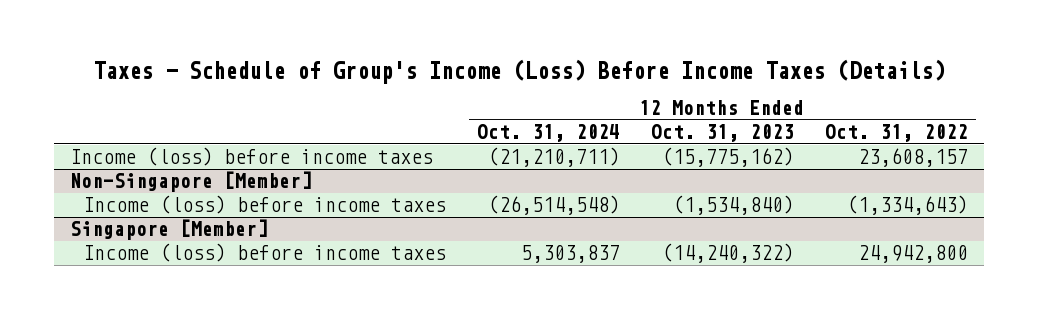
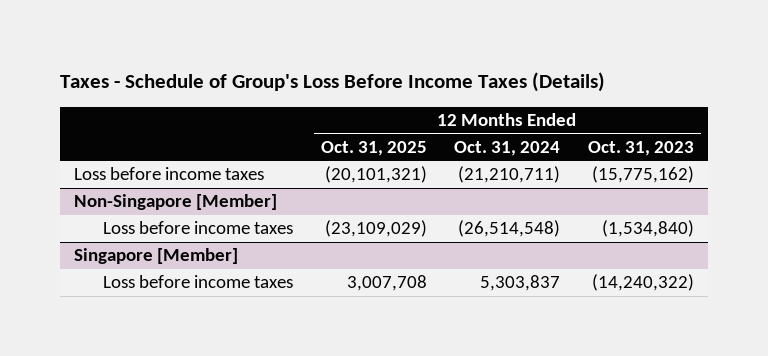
- Taxes - Schedule of Group's Income (Loss) Before Income Taxes (Details)
+ Taxes - Schedule of Group's Loss Before Income Taxes (Details)
- | 12 Months Ended Oct. 31, 2024 | 12 Months Ended Oct. 31, 2023 | 12 Months Ended Oct. 31, 2022
+ | 12 Months Ended Oct. 31, 2025 | 12 Months Ended Oct. 31, 2024 | 12 Months Ended Oct. 31, 2023
- Income (loss) before income taxes | (21,210,711) | (15,775,162) | 23,608,157
+ Loss before income taxes | (20,101,321) | (21,210,711) | (15,775,162)
@ Non-Singapore [Member]
- Income (loss) before income taxes | (26,514,548) | (1,534,840) | (1,334,643)
+ Loss before income taxes | (23,109,029) | (26,514,548) | (1,534,840)
@ Singapore [Member]
- Income (loss) before income taxes | 5,303,837 | (14,240,322) | 24,942,800
+ Loss before income taxes | 3,007,708 | 5,303,837 | (14,240,322)

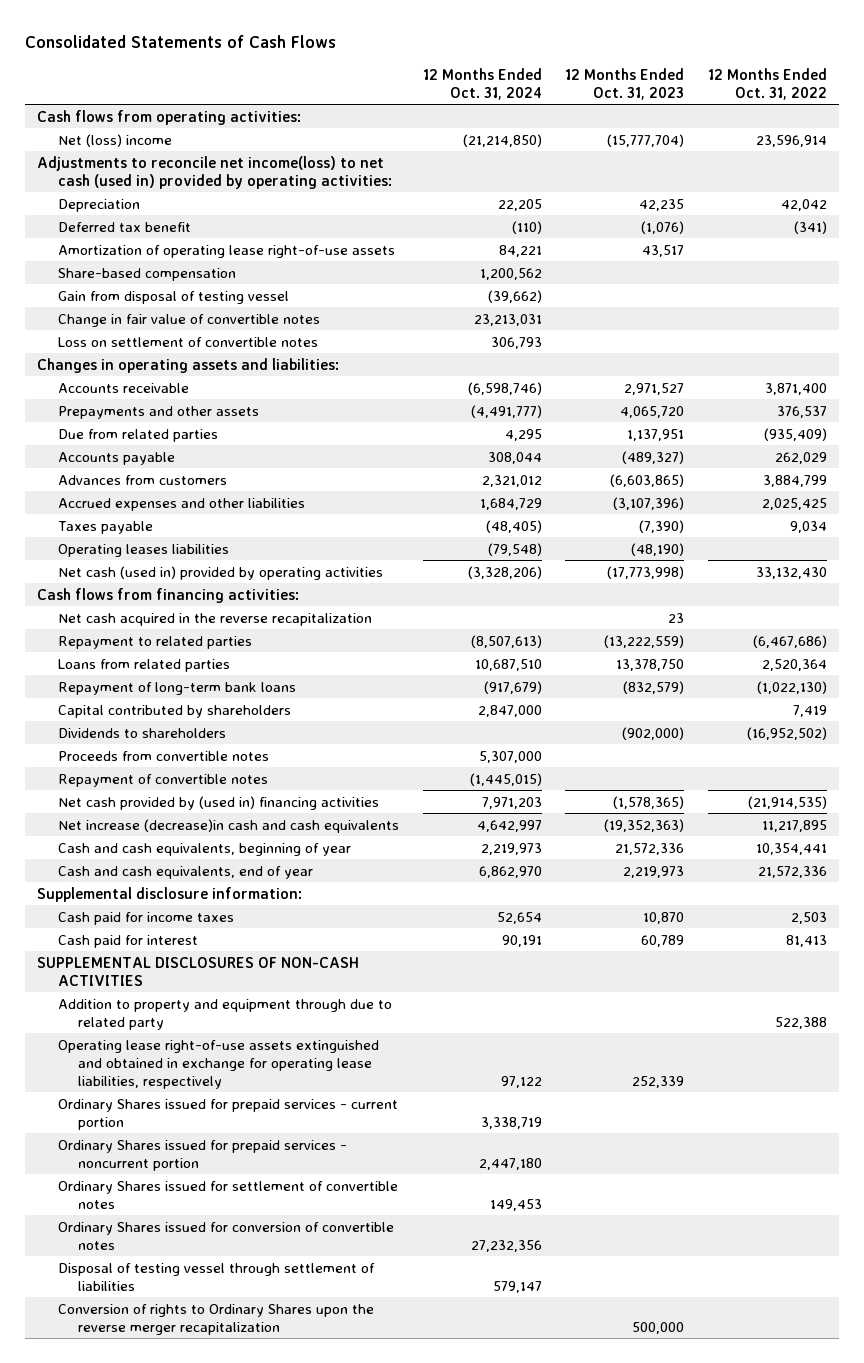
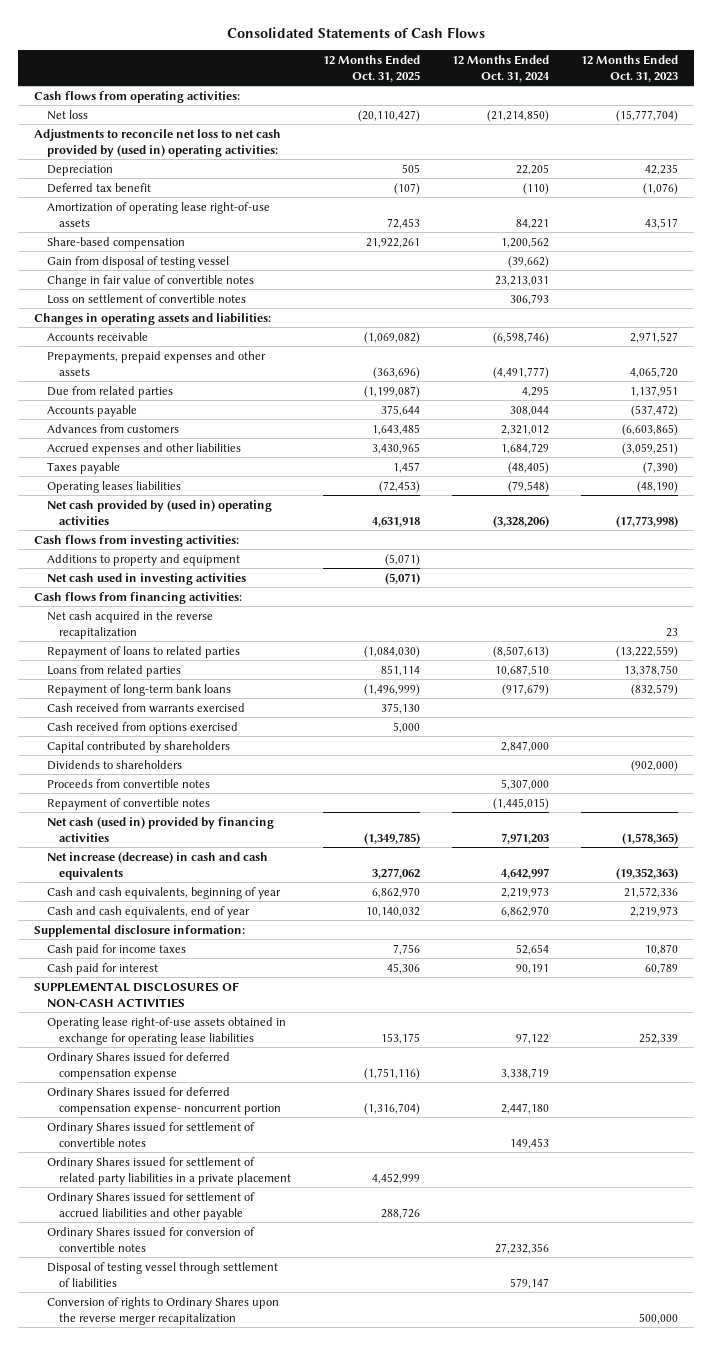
- | 12 Months Ended Oct. 31, 2024 | 12 Months Ended Oct. 31, 2023 | 12 Months Ended Oct. 31, 2022
+ | 12 Months Ended Oct. 31, 2025 | 12 Months Ended Oct. 31, 2024 | 12 Months Ended Oct. 31, 2023
- Net (loss) income | (21,214,850) | (15,777,704) | 23,596,914
- Adjustments to reconcile net income(loss) to net cash (used in) provided by operating activities:
+ Net loss | (20,110,427) | (21,214,850) | (15,777,704)
+ Adjustments to reconcile net loss to net cash provided by (used in) operating activities:
- Prepayments and other assets | (4,491,777) | 4,065,720 | 376,537
+ Prepayments, prepaid expenses and other assets | (363,696) | (4,491,777) | 4,065,720
- Accounts payable | 308,044 | (489,327) | 262,029
+ Accounts payable | 375,644 | 308,044 | (537,472)
- Accrued expenses and other liabilities | 1,684,729 | (3,107,396) | 2,025,425
+ Accrued expenses and other liabilities | 3,430,965 | 1,684,729 | (3,059,251)
- Net cash (used in) provided by operating activities | (3,328,206) | (17,773,998) | 33,132,430
+ Net cash provided by (used in) operating activities | 4,631,918 | (3,328,206) | (17,773,998)
+ Cash flows from investing activities:
+ Additions to property and equipment | (5,071) | |
+ Net cash used in investing activities | (5,071) | |
- Repayment to related parties | (8,507,613) | (13,222,559) | (6,467,686)
+ Repayment of loans to related parties | (1,084,030) | (8,507,613) | (13,222,559)
+ Cash received from warrants exercised | 375,130 | |
+ Cash received from options exercised | 5,000 | |
- Net cash provided by (used in) financing activities | 7,971,203 | (1,578,365) | (21,914,535)
- Net increase (decrease)in cash and cash equivalents | 4,642,997 | (19,352,363) | 11,217,895
+ Net cash (used in) provided by financing activities | (1,349,785) | 7,971,203 | (1,578,365)
+ Net increase (decrease) in cash and cash equivalents | 3,277,062 | 4,642,997 | (19,352,363)
- Addition to property and equipment through due to related party | | | 522,388
- Operating lease right-of-use assets extinguished and obtained in exchange for operating lease liabilities, respectively | 97,122 | 252,339 |
- Ordinary Shares issued for prepaid services - current portion | 3,338,719 | |
- Ordinary Shares issued for prepaid services - noncurrent portion | 2,447,180 | |
+ Operating lease right-of-use assets obtained in exchange for operating lease liabilities | 153,175 | 97,122 | 252,339
+ Ordinary Shares issued for deferred compensation expense | (1,751,116) | 3,338,719 |
+ Ordinary Shares issued for deferred compensation expense- noncurrent portion | (1,316,704) | 2,447,180 |
+ Ordinary Shares issued for settlement of related party liabilities in a private placement | 4,452,999 | |
+ Ordinary Shares issued for settlement of accrued liabilities and other payable | 288,726 | |

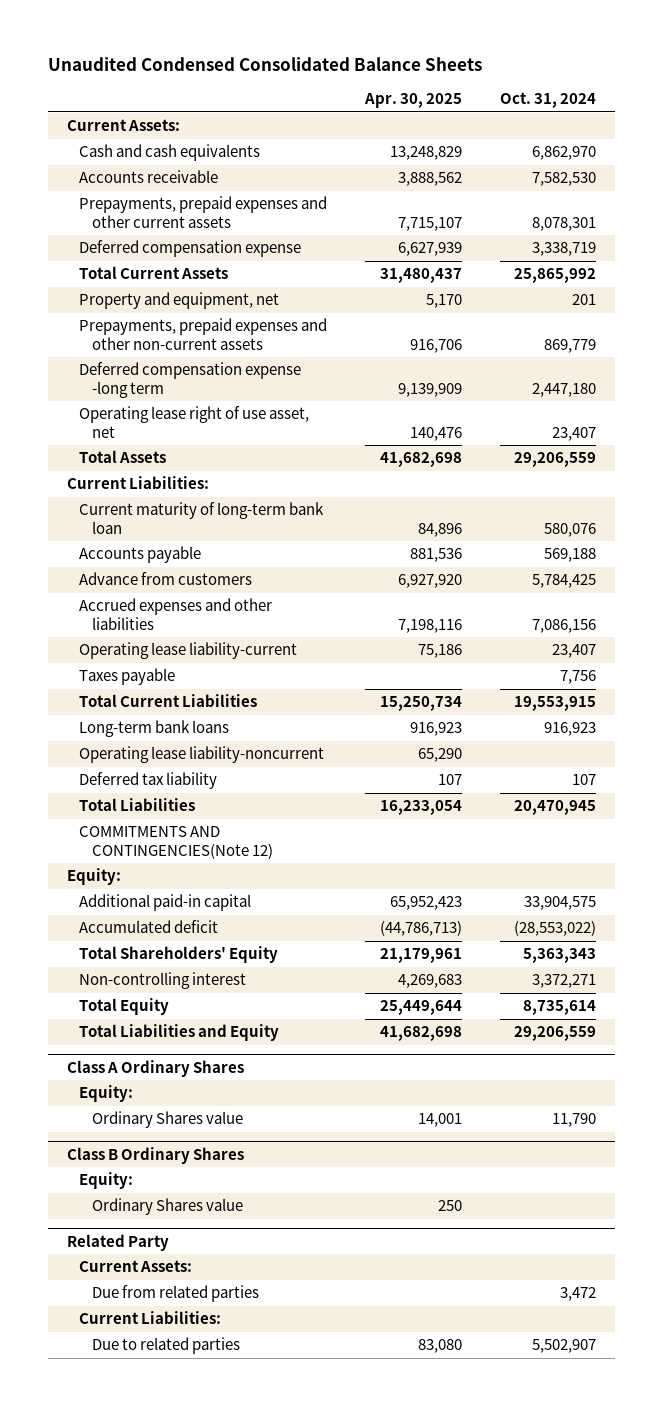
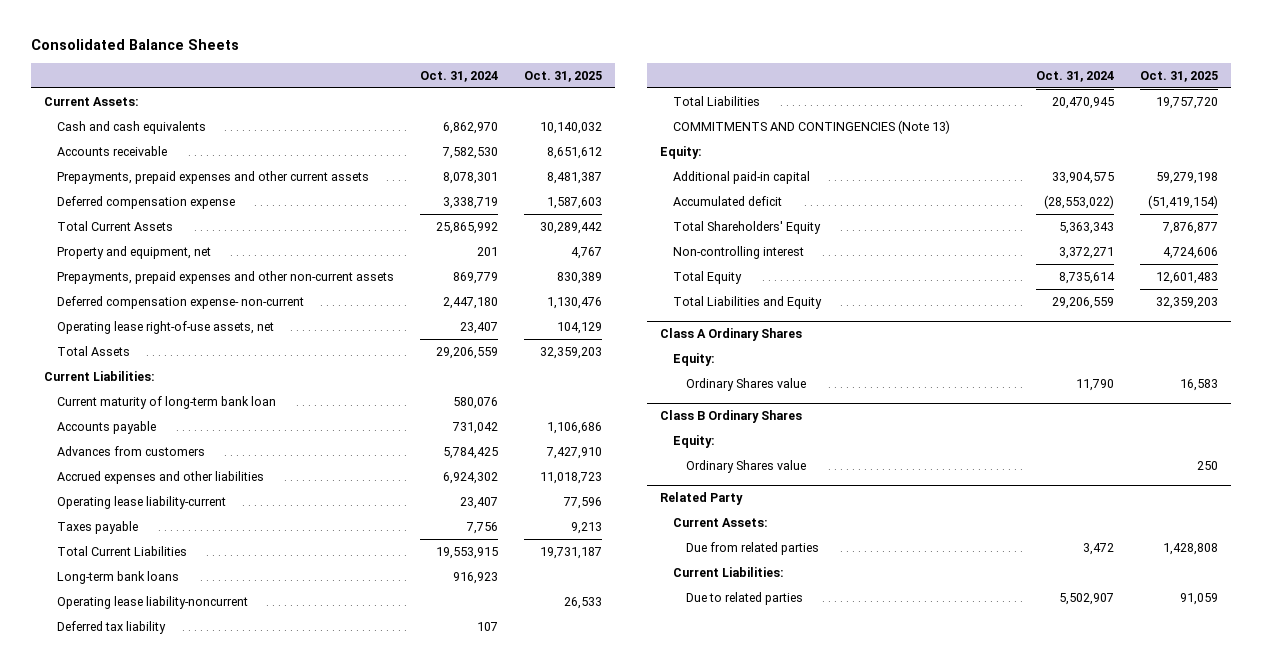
- Unaudited Condensed Consolidated Balance Sheets
+ Consolidated Balance Sheets
- | Apr. 30, 2025 | Oct. 31, 2024
+ | Oct. 31, 2024 | Oct. 31, 2025
- Deferred compensation expense -long term | 9,139,909 | 2,447,180
- Operating lease right of use asset, net | 140,476 | 23,407
+ Deferred compensation expense- non-current | 2,447,180 | 1,130,476
+ Operating lease right-of-use assets, net | 23,407 | 104,129
- Accounts payable | 881,536 | 569,188
- Advance from customers | 6,927,920 | 5,784,425
- Accrued expenses and other liabilities | 7,198,116 | 7,086,156
+ Accounts payable | 731,042 | 1,106,686
+ Advances from customers | 5,784,425 | 7,427,910
+ Accrued expenses and other liabilities | 6,924,302 | 11,018,723
- COMMITMENTS AND CONTINGENCIES(Note 12)
+ COMMITMENTS AND CONTINGENCIES (Note 13)

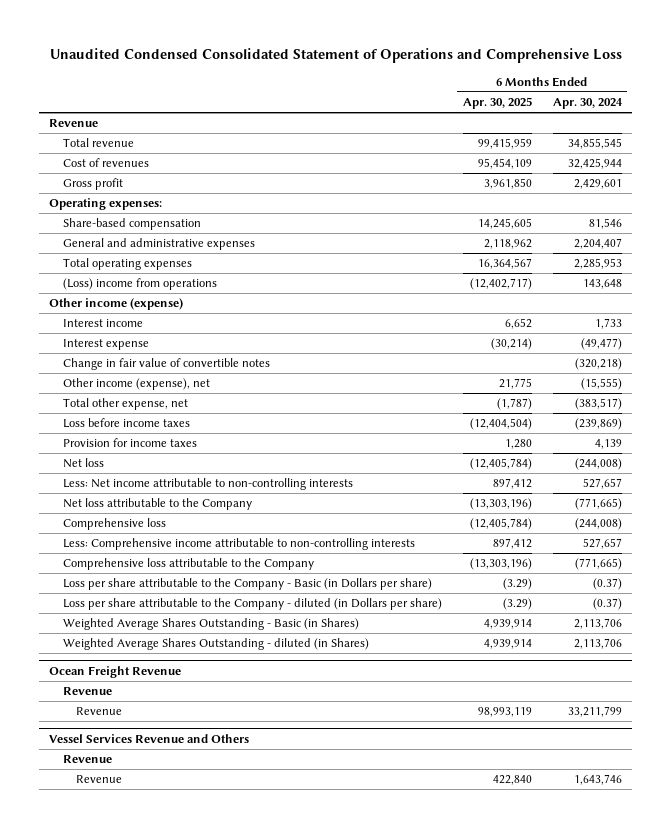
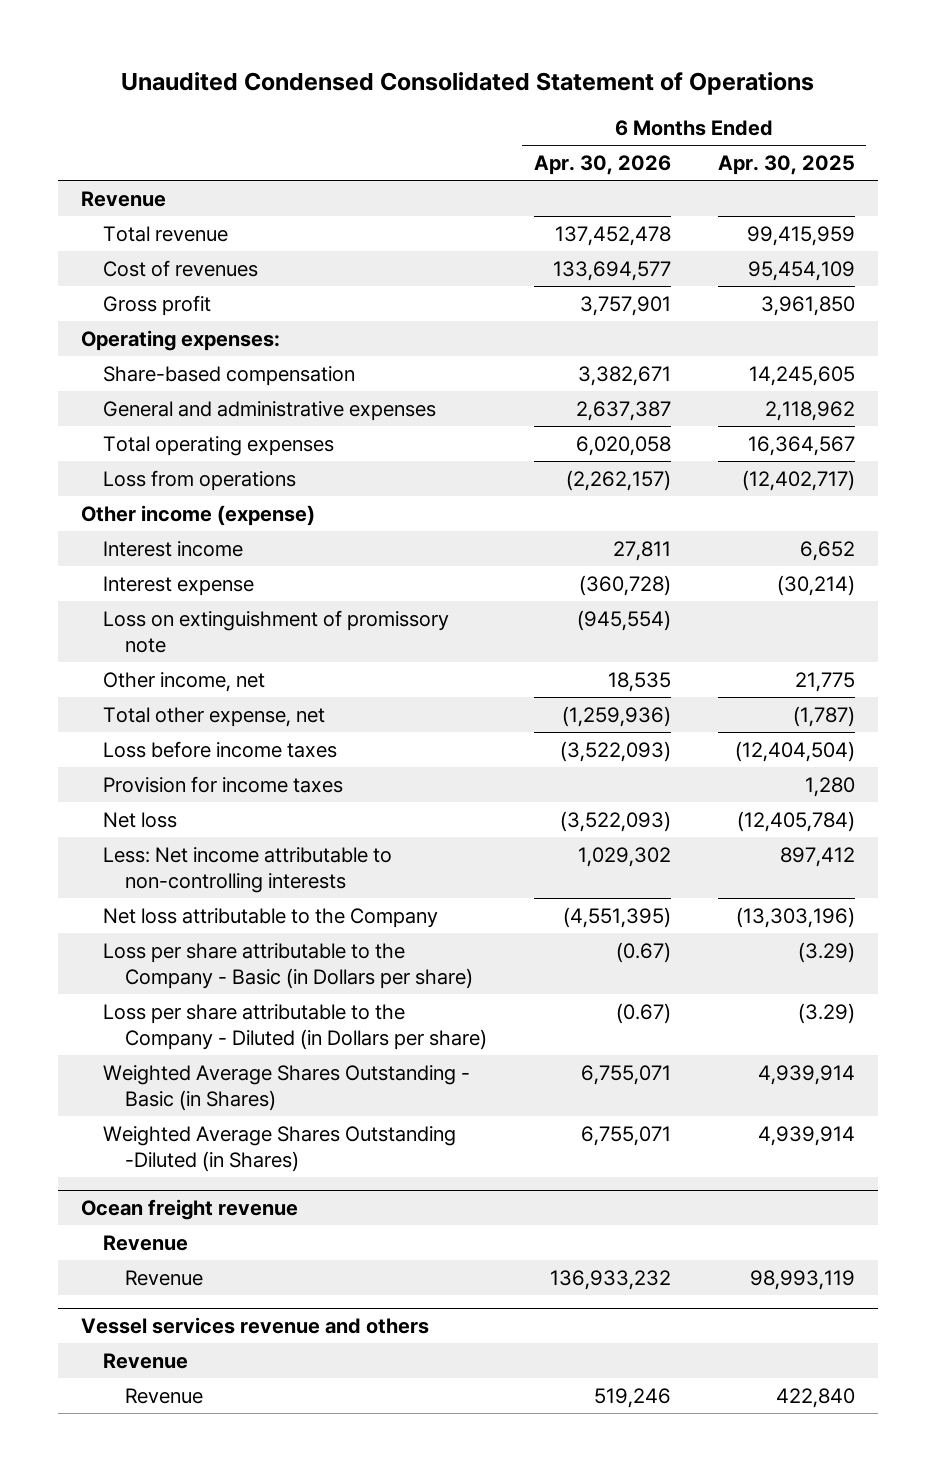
- Unaudited Condensed Consolidated Statement of Operations and Comprehensive Loss
+ Unaudited Condensed Consolidated Statement of Operations
- | 6 Months Ended Apr. 30, 2025 | 6 Months Ended Apr. 30, 2024
+ | 6 Months Ended Apr. 30, 2026 | 6 Months Ended Apr. 30, 2025
- (Loss) income from operations | (12,402,717) | 143,648
+ Loss from operations | (2,262,157) | (12,402,717)
- Change in fair value of convertible notes | | (320,218)
- Other income (expense), net | 21,775 | (15,555)
+ Loss on extinguishment of promissory note | (945,554) |
+ Other income, net | 18,535 | 21,775
- Comprehensive loss | (12,405,784) | (244,008)
- Less: Comprehensive income attributable to non-controlling interests | 897,412 | 527,657
- Comprehensive loss attributable to the Company | (13,303,196) | (771,665)
- Loss per share attributable to the Company - diluted (in Dollars per share) | (3.29) | (0.37)
+ Loss per share attributable to the Company - Diluted (in Dollars per share) | (0.67) | (3.29)
- Weighted Average Shares Outstanding - diluted (in Shares) | 4,939,914 | 2,113,706
- Ocean Freight Revenue
+ Weighted Average Shares Outstanding -Diluted (in Shares) | 6,755,071 | 4,939,914
+ Ocean freight revenue
- Vessel Services Revenue and Others
+ Vessel services revenue and others

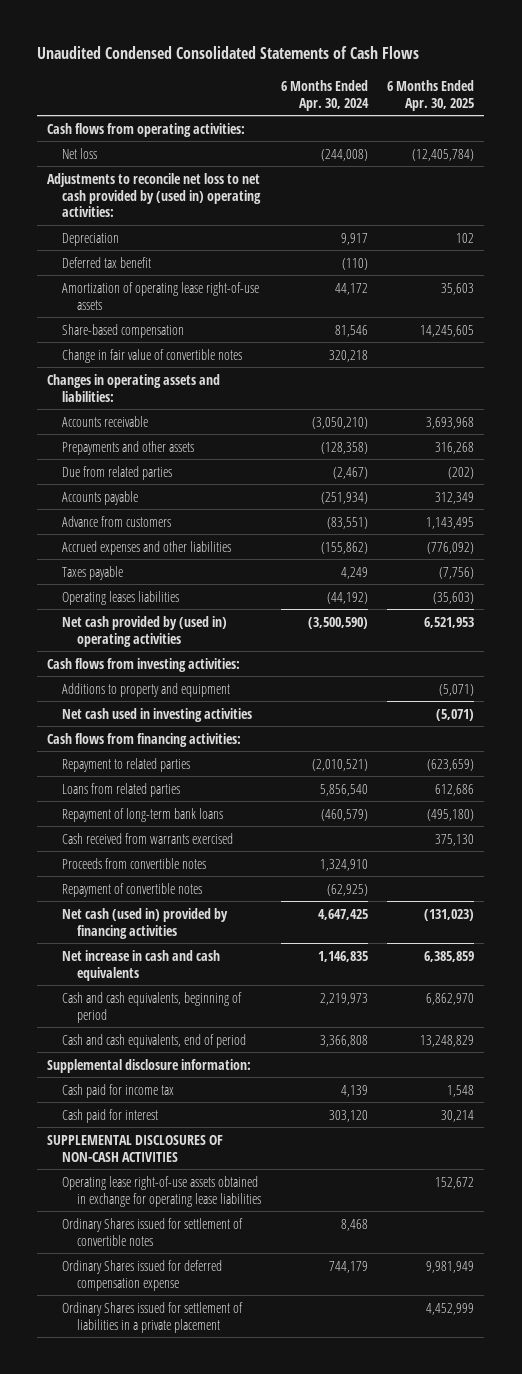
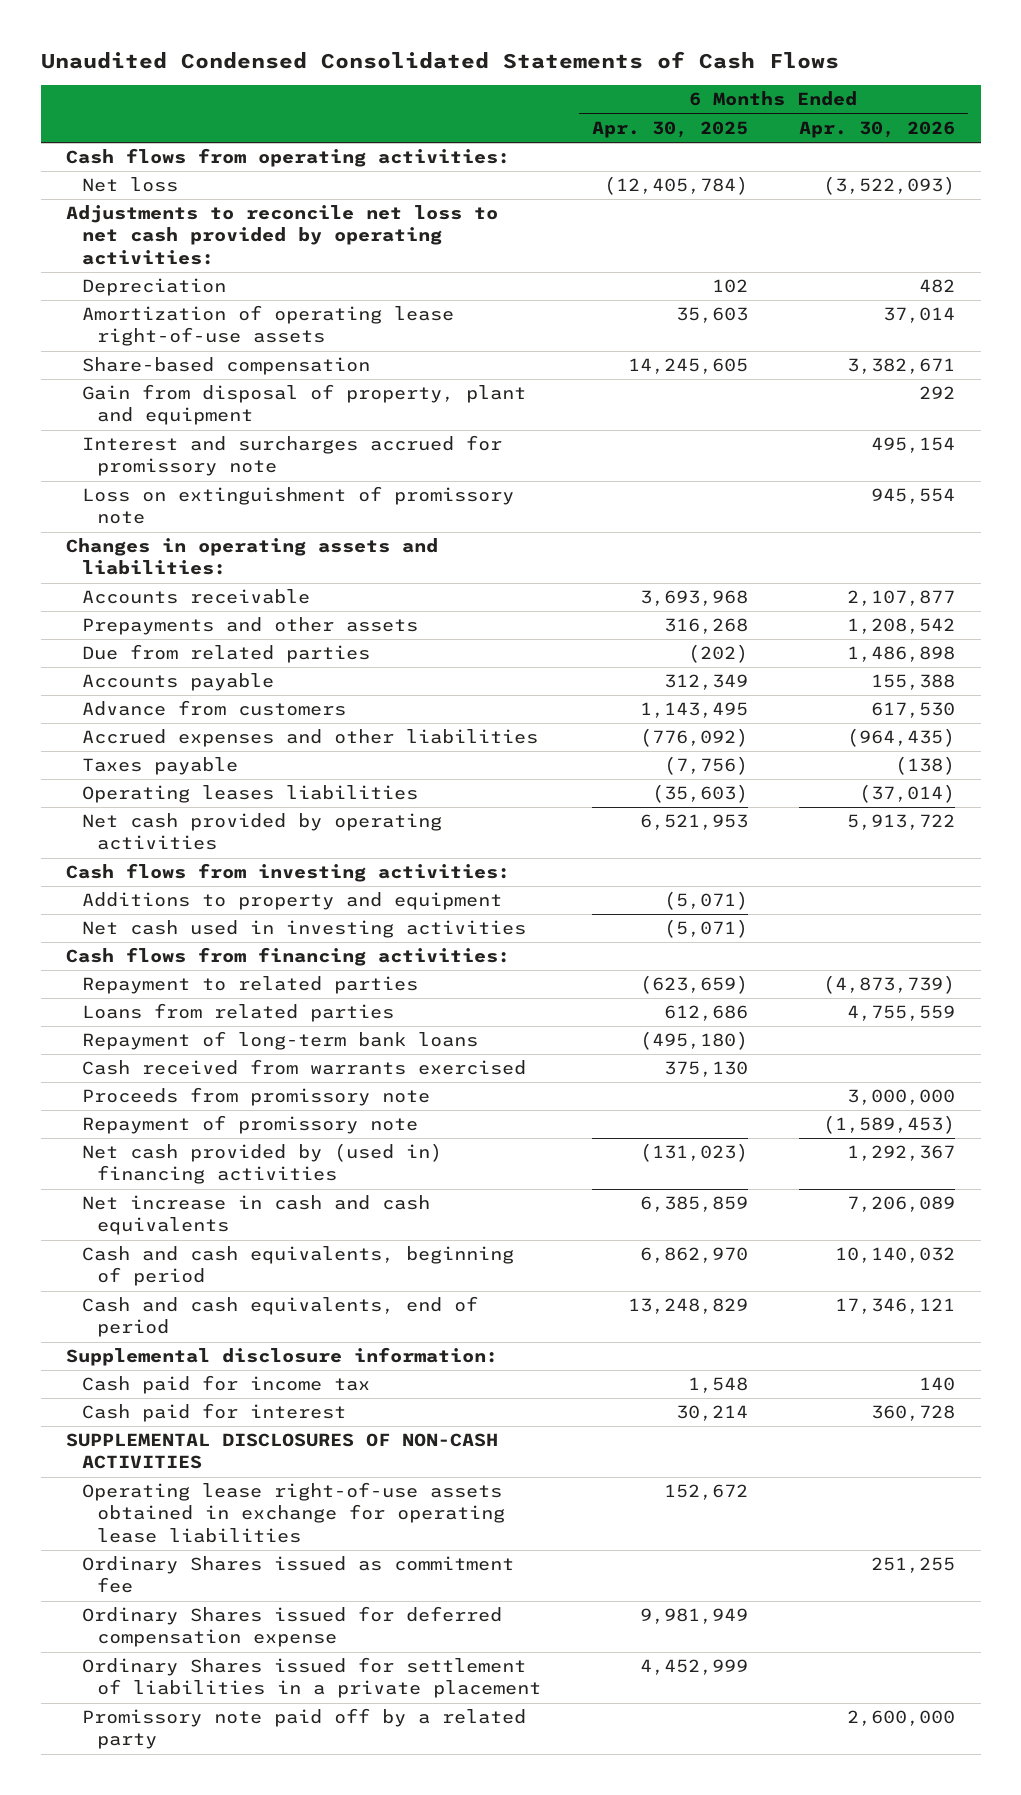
- | 6 Months Ended Apr. 30, 2024 | 6 Months Ended Apr. 30, 2025
+ | 6 Months Ended Apr. 30, 2025 | 6 Months Ended Apr. 30, 2026
- Adjustments to reconcile net loss to net cash provided by (used in) operating activities:
+ Adjustments to reconcile net loss to net cash provided by operating activities:
- Deferred tax benefit | (110) |
- Change in fair value of convertible notes | 320,218 |
+ Gain from disposal of property, plant and equipment | | 292
+ Interest and surcharges accrued for promissory note | | 495,154
+ Loss on extinguishment of promissory note | | 945,554
- Net cash provided by (used in) operating activities | (3,500,590) | 6,521,953
+ Net cash provided by operating activities | 6,521,953 | 5,913,722
- Proceeds from convertible notes | 1,324,910 |
- Repayment of convertible notes | (62,925) |
- Net cash (used in) provided by financing activities | 4,647,425 | (131,023)
+ Proceeds from promissory note | | 3,000,000
+ Repayment of promissory note | | (1,589,453)
+ Net cash provided by (used in) financing activities | (131,023) | 1,292,367
- Ordinary Shares issued for settlement of convertible notes | 8,468 |
+ Ordinary Shares issued as commitment fee | | 251,255
+ Promissory note paid off by a related party | | 2,600,000

